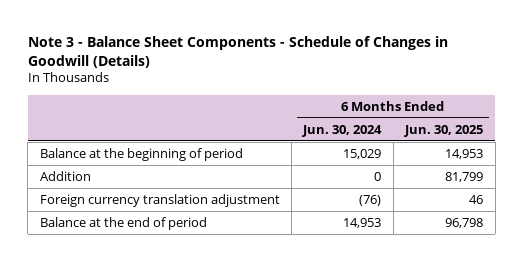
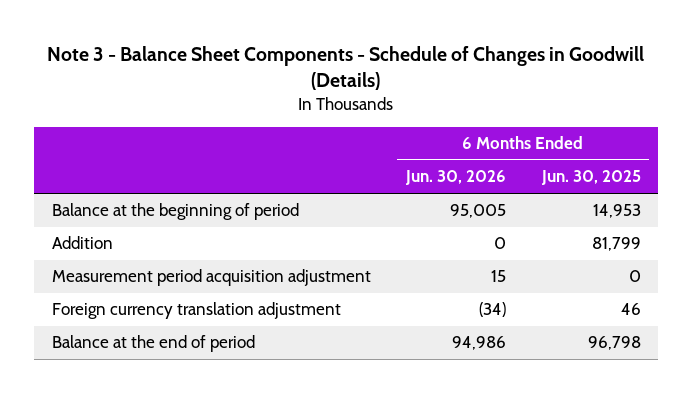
- | 6 Months Ended Jun. 30, 2024 | 6 Months Ended Jun. 30, 2025
+ | 6 Months Ended Jun. 30, 2026 | 6 Months Ended Jun. 30, 2025
+ Measurement period acquisition adjustment | 15 | 0

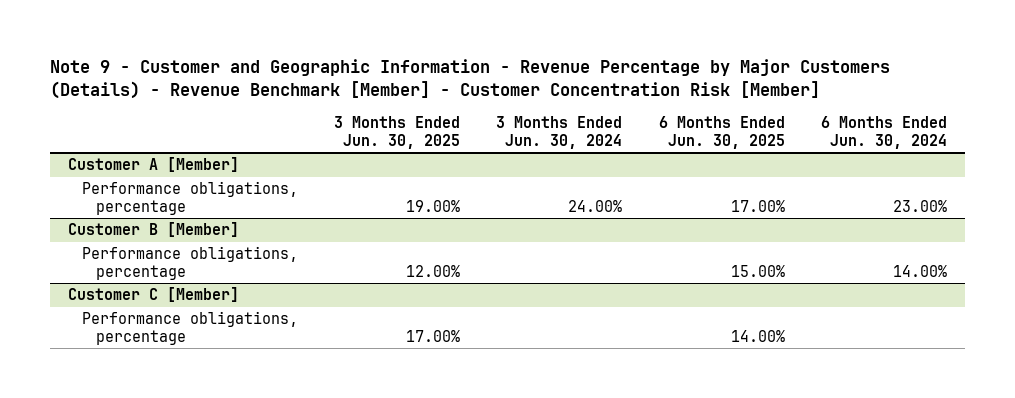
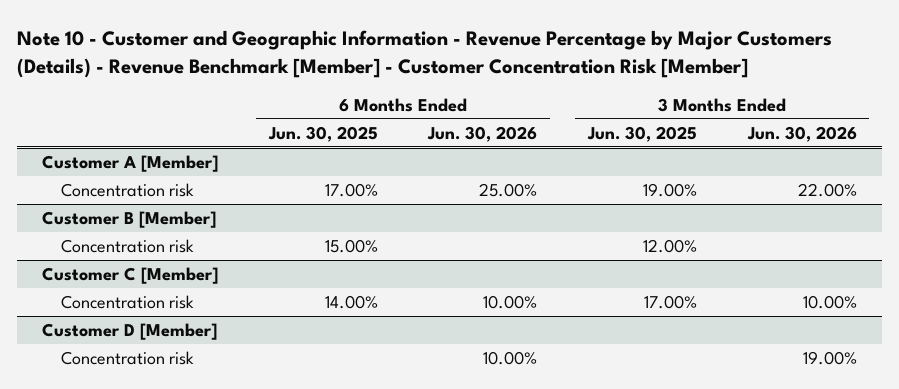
- Note 9 - Customer and Geographic Information - Revenue Percentage by Major Customers (Details) - Revenue Benchmark [Member] - Customer Concentration Risk [Member]
+ Note 10 - Customer and Geographic Information - Revenue Percentage by Major Customers (Details) - Revenue Benchmark [Member] - Customer Concentration Risk [Member]
- | 3 Months Ended Jun. 30, 2025 | 3 Months Ended Jun. 30, 2024 | 6 Months Ended Jun. 30, 2025 | 6 Months Ended Jun. 30, 2024
+ | 6 Months Ended Jun. 30, 2025 | 6 Months Ended Jun. 30, 2026 | 3 Months Ended Jun. 30, 2025 | 3 Months Ended Jun. 30, 2026
@ Customer A [Member]
- Performance obligations, percentage | 19.00% | 24.00% | 17.00% | 23.00%
+ Concentration risk | 17.00% | 25.00% | 19.00% | 22.00%
@ Customer B [Member]
- Performance obligations, percentage | 12.00% | | 15.00% | 14.00%
+ Concentration risk | 15.00% | | 12.00% |
@ Customer C [Member]
- Performance obligations, percentage | 17.00% | | 14.00% |
+ Concentration risk | 14.00% | 10.00% | 17.00% | 10.00%
+ Customer D [Member]
+ Concentration risk | | 10.00% | | 19.00%

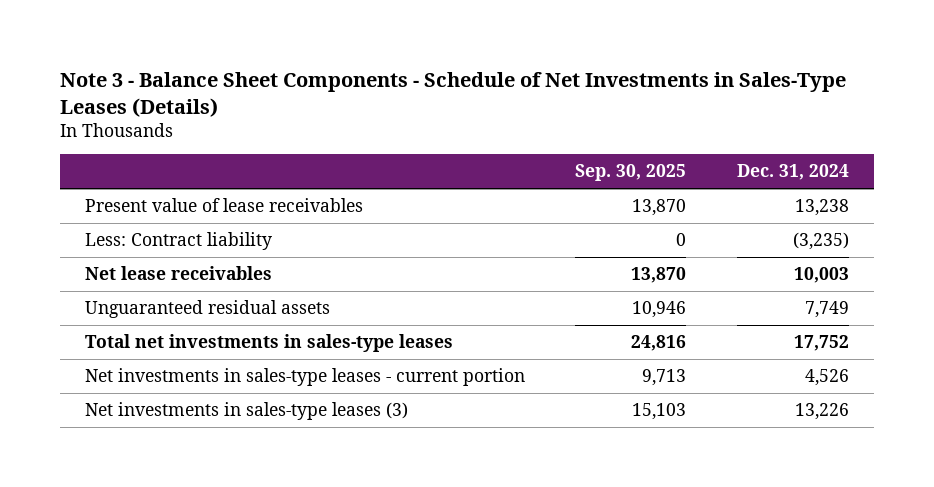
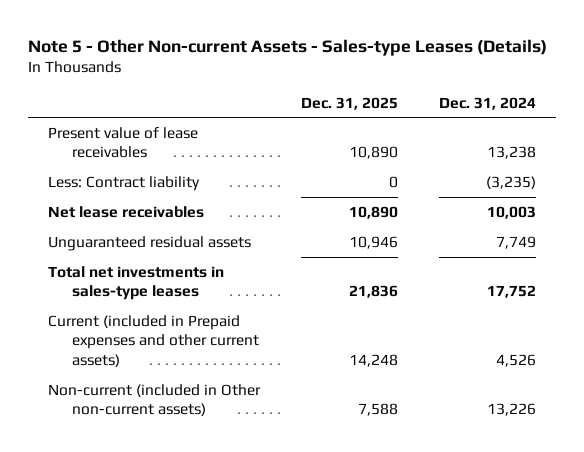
- Note 3 - Balance Sheet Components - Schedule of Net Investments in Sales-Type Leases (Details)
+ Note 5 - Other Non-current Assets - Sales-type Leases (Details)
- | Sep. 30, 2025 | Dec. 31, 2024
+ | Dec. 31, 2025 | Dec. 31, 2024
- Net investments in sales-type leases - current portion | 9,713 | 4,526
- Net investments in sales-type leases (3) | 15,103 | 13,226
+ Current (included in Prepaid expenses and other current assets) | 14,248 | 4,526
+ Non-current (included in Other non-current assets) | 7,588 | 13,226

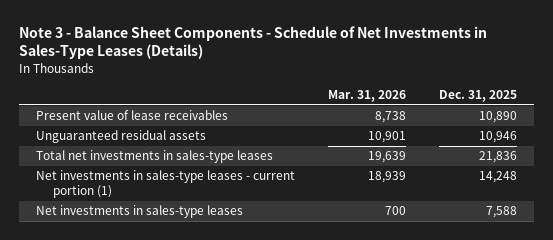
- Note 5 - Other Non-current Assets - Sales-type Leases (Details)
+ Note 3 - Balance Sheet Components - Schedule of Net Investments in Sales-Type Leases (Details)
- | Dec. 31, 2025 | Dec. 31, 2024
+ | Mar. 31, 2026 | Dec. 31, 2025
- Less: Contract liability | 0 | (3,235)
- Net lease receivables | 10,890 | 10,003
- Current (included in Prepaid expenses and other current assets) | 14,248 | 4,526
- Non-current (included in Other non-current assets) | 7,588 | 13,226
+ Net investments in sales-type leases - current portion (1) | 18,939 | 14,248
+ Net investments in sales-type leases | 700 | 7,588

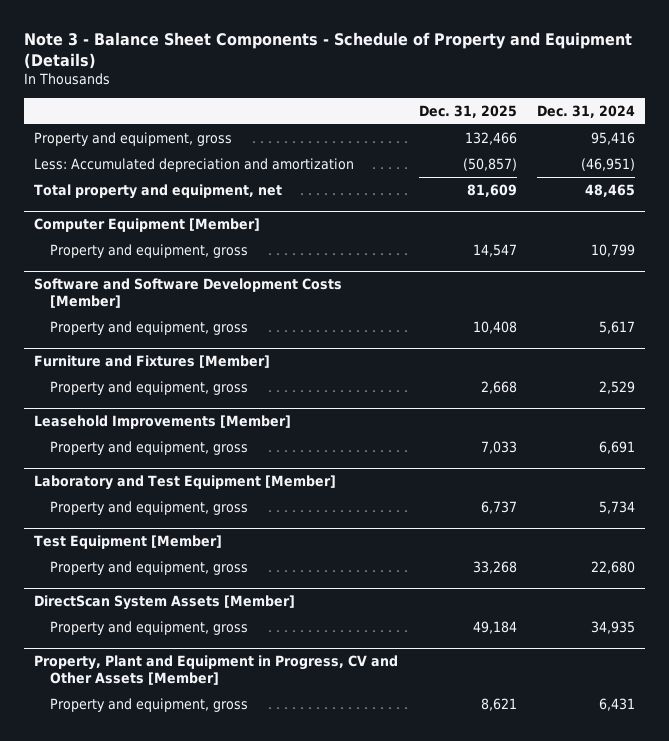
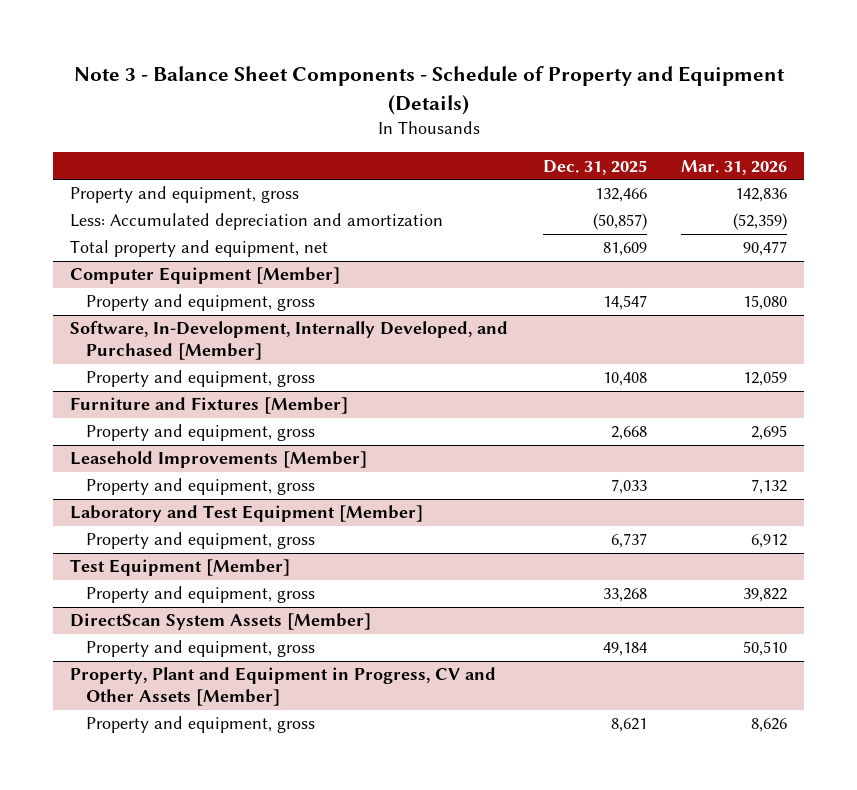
- | Dec. 31, 2025 | Dec. 31, 2024
+ | Dec. 31, 2025 | Mar. 31, 2026
- Software and Software Development Costs [Member]
+ Software, In-Development, Internally Developed, and Purchased [Member]

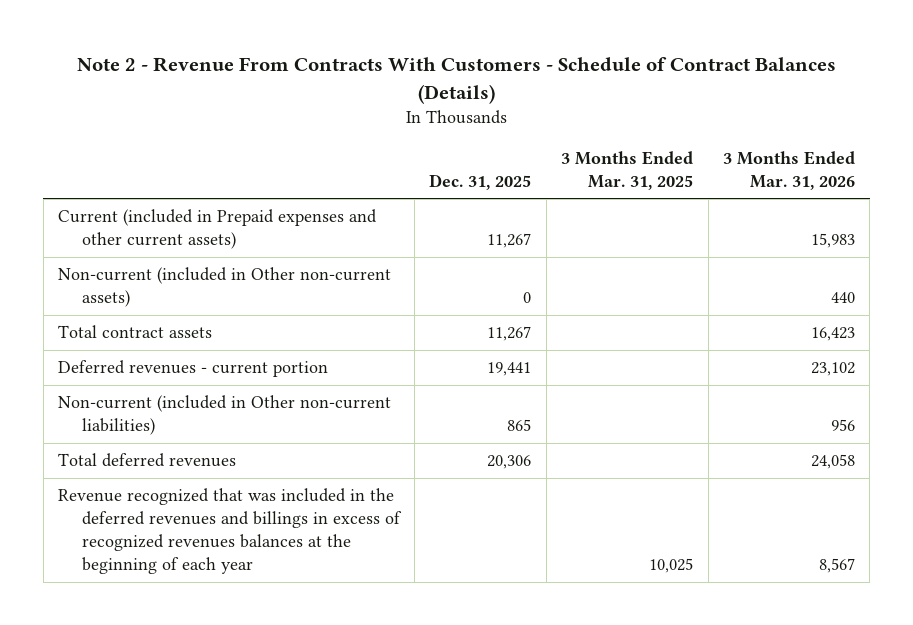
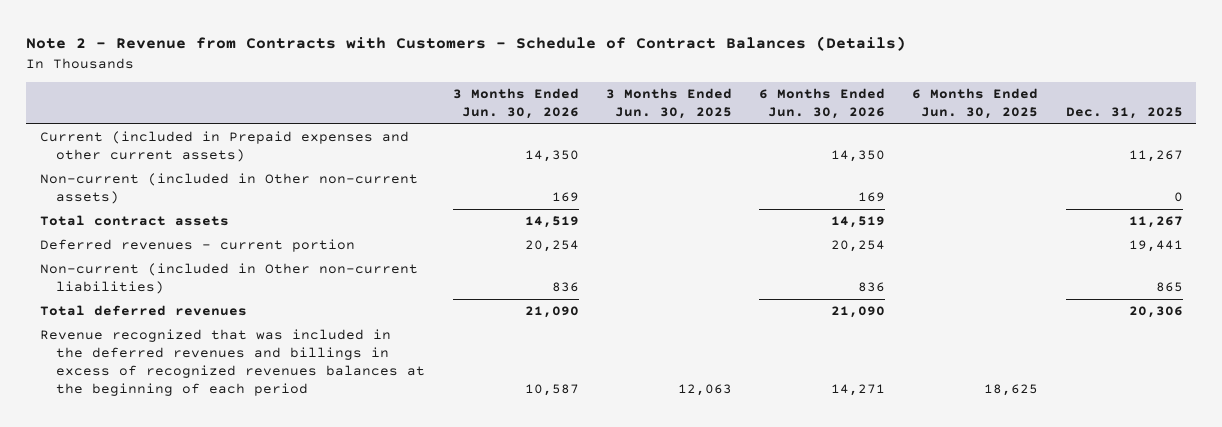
- Note 2 - Revenue From Contracts With Customers - Schedule of Contract Balances (Details)
+ Note 2 - Revenue from Contracts with Customers - Schedule of Contract Balances (Details)
- | Dec. 31, 2025 | 3 Months Ended Mar. 31, 2025 | 3 Months Ended Mar. 31, 2026
+ | 3 Months Ended Jun. 30, 2026 | 3 Months Ended Jun. 30, 2025 | 6 Months Ended Jun. 30, 2026 | 6 Months Ended Jun. 30, 2025 | Dec. 31, 2025
- Revenue recognized that was included in the deferred revenues and billings in excess of recognized revenues balances at the beginning of each year | | 10,025 | 8,567
+ Revenue recognized that was included in the deferred revenues and billings in excess of recognized revenues balances at the beginning of each period | 10,587 | 12,063 | 14,271 | 18,625 |

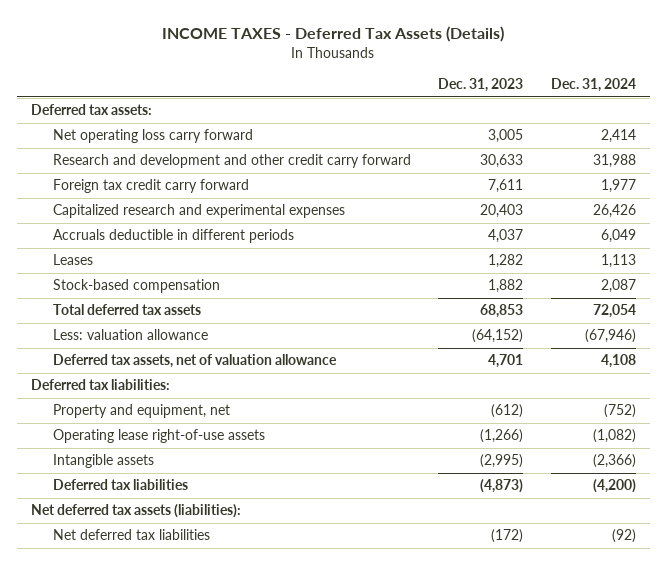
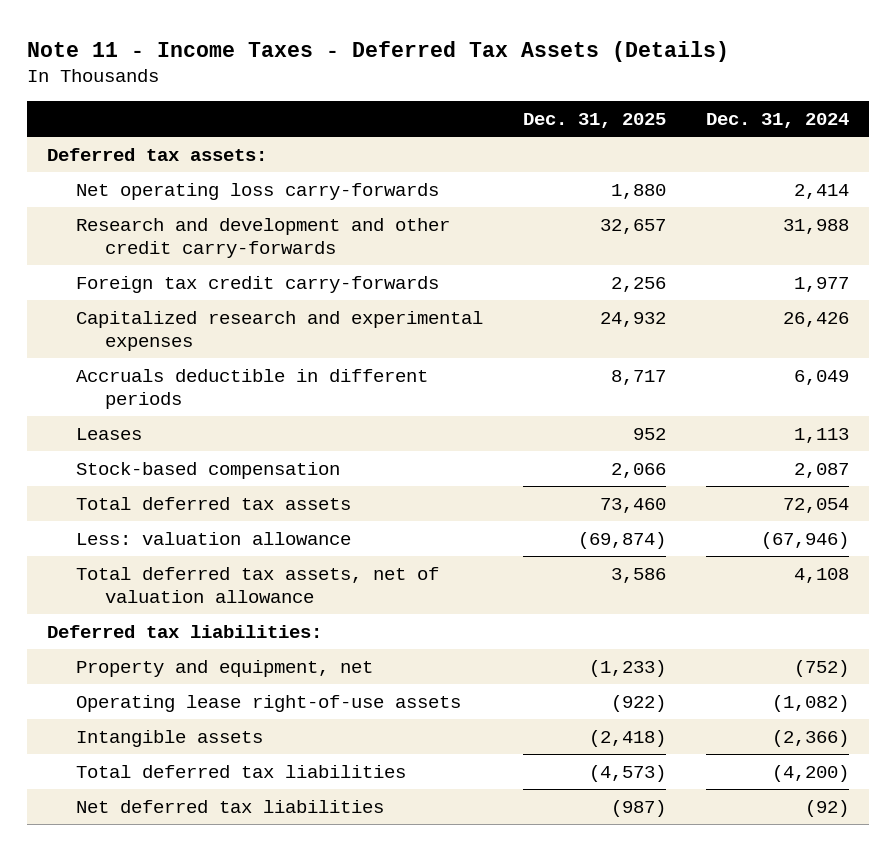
- INCOME TAXES - Deferred Tax Assets (Details)
+ Note 11 - Income Taxes - Deferred Tax Assets (Details)
- | Dec. 31, 2023 | Dec. 31, 2024
+ | Dec. 31, 2025 | Dec. 31, 2024
- Net operating loss carry forward | 3,005 | 2,414
- Research and development and other credit carry forward | 30,633 | 31,988
- Foreign tax credit carry forward | 7,611 | 1,977
+ Net operating loss carry-forwards | 1,880 | 2,414
+ Research and development and other credit carry-forwards | 32,657 | 31,988
+ Foreign tax credit carry-forwards | 2,256 | 1,977
- Deferred tax assets, net of valuation allowance | 4,701 | 4,108
+ Total deferred tax assets, net of valuation allowance | 3,586 | 4,108
- Deferred tax liabilities | (4,873) | (4,200)
- Net deferred tax assets (liabilities):
+ Total deferred tax liabilities | (4,573) | (4,200)

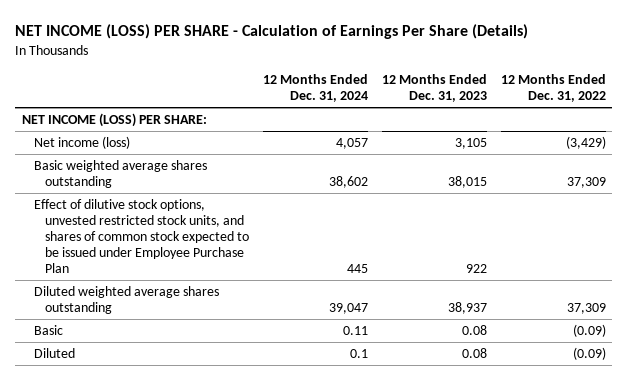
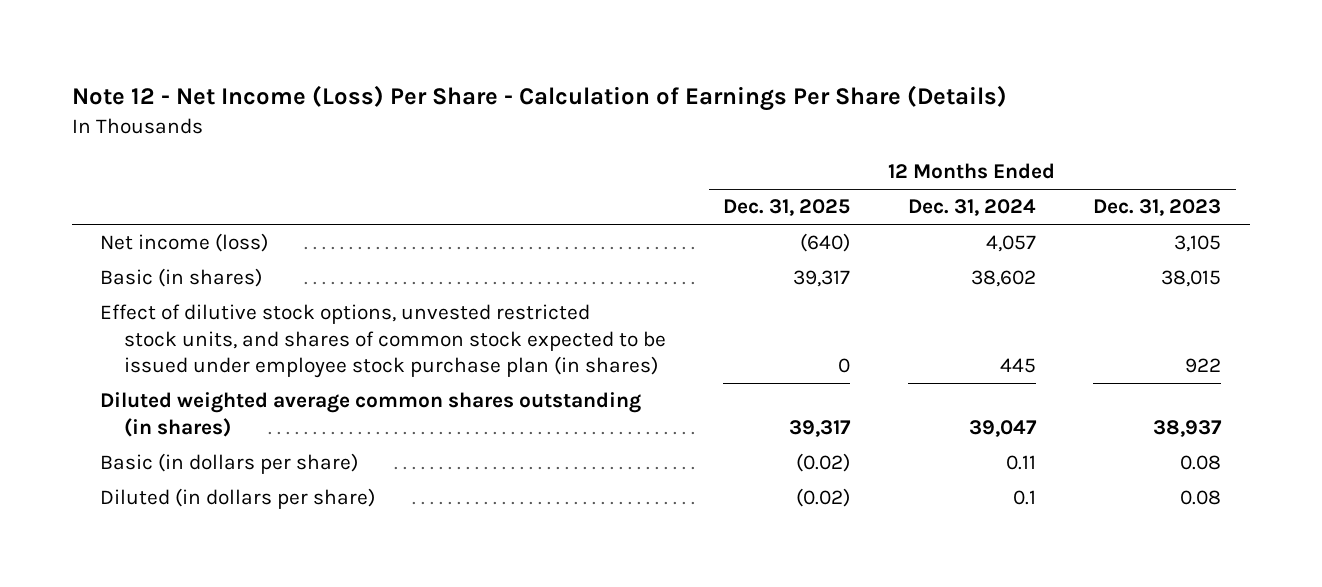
- NET INCOME (LOSS) PER SHARE - Calculation of Earnings Per Share (Details)
+ Note 12 - Net Income (Loss) Per Share - Calculation of Earnings Per Share (Details)
- | 12 Months Ended Dec. 31, 2024 | 12 Months Ended Dec. 31, 2023 | 12 Months Ended Dec. 31, 2022
+ | 12 Months Ended Dec. 31, 2025 | 12 Months Ended Dec. 31, 2024 | 12 Months Ended Dec. 31, 2023
- NET INCOME (LOSS) PER SHARE:
- Basic weighted average shares outstanding | 38,602 | 38,015 | 37,309
- Effect of dilutive stock options, unvested restricted stock units, and shares of common stock expected to be issued under Employee Purchase Plan | 445 | 922 |
- Diluted weighted average shares outstanding | 39,047 | 38,937 | 37,309
- Basic | 0.11 | 0.08 | (0.09)
- Diluted | 0.1 | 0.08 | (0.09)
+ Basic (in shares) | 39,317 | 38,602 | 38,015
+ Effect of dilutive stock options, unvested restricted stock units, and shares of common stock expected to be issued under employee stock purchase plan (in shares) | 0 | 445 | 922
+ Diluted weighted average common shares outstanding (in shares) | 39,317 | 39,047 | 38,937
+ Basic (in dollars per share) | (0.02) | 0.11 | 0.08
+ Diluted (in dollars per share) | (0.02) | 0.1 | 0.08

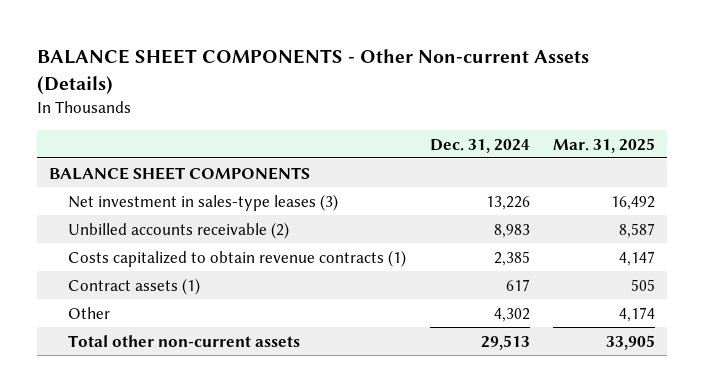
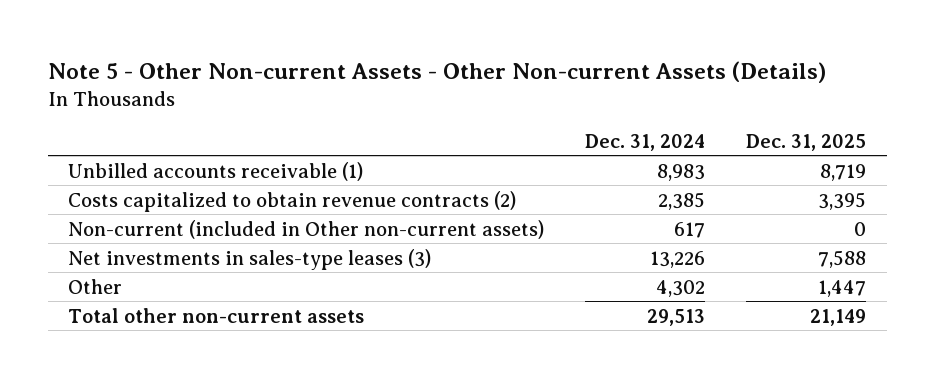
- BALANCE SHEET COMPONENTS - Other Non-current Assets (Details)
+ Note 5 - Other Non-current Assets - Other Non-current Assets (Details)
- | Dec. 31, 2024 | Mar. 31, 2025
+ | Dec. 31, 2024 | Dec. 31, 2025
- BALANCE SHEET COMPONENTS
- Net investment in sales-type leases (3) | 13,226 | 16,492
- Unbilled accounts receivable (2) | 8,983 | 8,587
- Costs capitalized to obtain revenue contracts (1) | 2,385 | 4,147
- Contract assets (1) | 617 | 505
+ Unbilled accounts receivable (1) | 8,983 | 8,719
+ Costs capitalized to obtain revenue contracts (2) | 2,385 | 3,395
+ Non-current (included in Other non-current assets) | 617 | 0
+ Net investments in sales-type leases (3) | 13,226 | 7,588

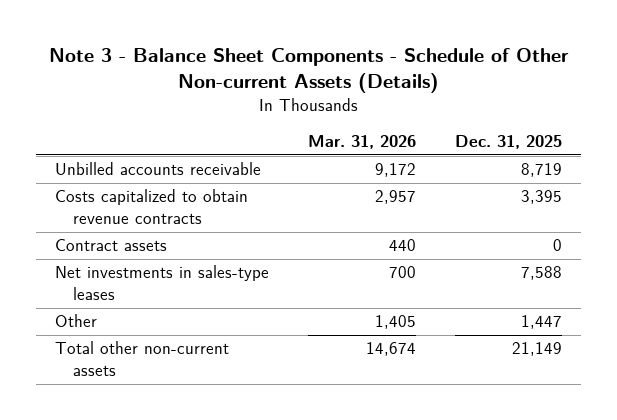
- Note 5 - Other Non-current Assets - Other Non-current Assets (Details)
+ Note 3 - Balance Sheet Components - Schedule of Other Non-current Assets (Details)
- | Dec. 31, 2024 | Dec. 31, 2025
+ | Mar. 31, 2026 | Dec. 31, 2025
- Unbilled accounts receivable (1) | 8,983 | 8,719
- Costs capitalized to obtain revenue contracts (2) | 2,385 | 3,395
- Non-current (included in Other non-current assets) | 617 | 0
- Net investments in sales-type leases (3) | 13,226 | 7,588
+ Unbilled accounts receivable | 9,172 | 8,719
+ Costs capitalized to obtain revenue contracts | 2,957 | 3,395
+ Contract assets | 440 | 0
+ Net investments in sales-type leases | 700 | 7,588

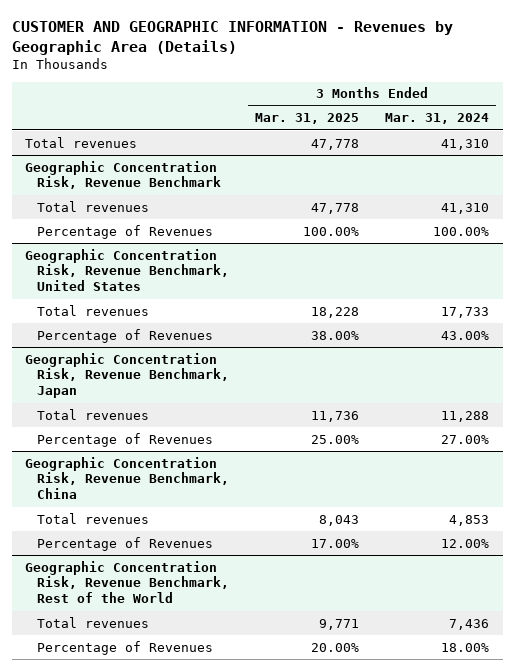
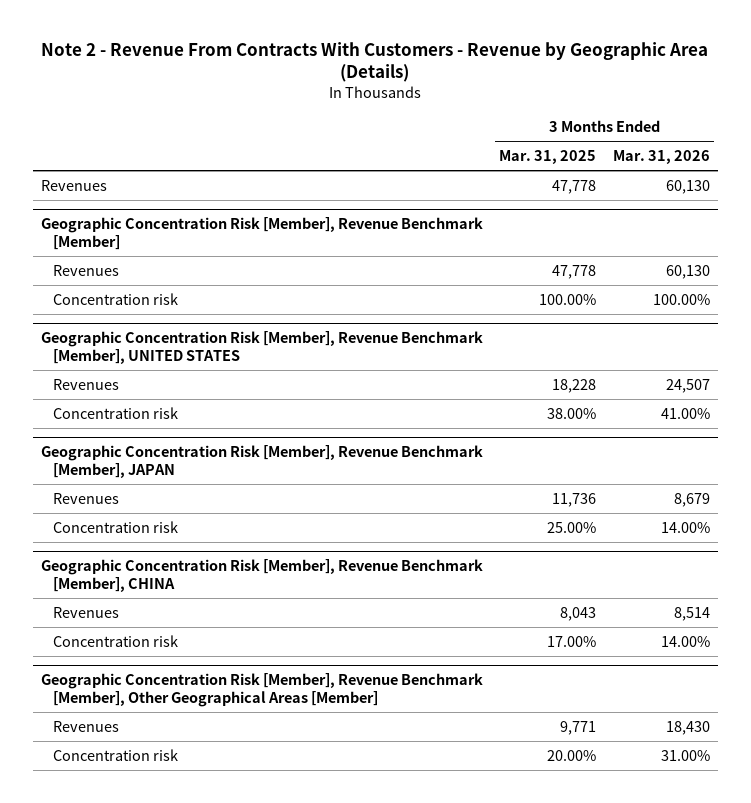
- CUSTOMER AND GEOGRAPHIC INFORMATION - Revenues by Geographic Area (Details)
+ Note 2 - Revenue From Contracts With Customers - Revenue by Geographic Area (Details)
- | 3 Months Ended Mar. 31, 2025 | 3 Months Ended Mar. 31, 2024
+ | 3 Months Ended Mar. 31, 2025 | 3 Months Ended Mar. 31, 2026
- Total revenues | 47,778 | 41,310
- Geographic Concentration Risk, Revenue Benchmark
- Total revenues | 47,778 | 41,310
- Percentage of Revenues | 100.00% | 100.00%
- Geographic Concentration Risk, Revenue Benchmark, United States
- Total revenues | 18,228 | 17,733
- Percentage of Revenues | 38.00% | 43.00%
- Geographic Concentration Risk, Revenue Benchmark, Japan
- Total revenues | 11,736 | 11,288
- Percentage of Revenues | 25.00% | 27.00%
- Geographic Concentration Risk, Revenue Benchmark, China
- Total revenues | 8,043 | 4,853
- Percentage of Revenues | 17.00% | 12.00%
- Geographic Concentration Risk, Revenue Benchmark, Rest of the World
- Total revenues | 9,771 | 7,436
- Percentage of Revenues | 20.00% | 18.00%
+ Revenues | 47,778 | 60,130
+ Geographic Concentration Risk [Member], Revenue Benchmark [Member]
+ Revenues | 47,778 | 60,130
+ Concentration risk | 100.00% | 100.00%
+ Geographic Concentration Risk [Member], Revenue Benchmark [Member], UNITED STATES
+ Revenues | 18,228 | 24,507
+ Concentration risk | 38.00% | 41.00%
+ Geographic Concentration Risk [Member], Revenue Benchmark [Member], JAPAN
+ Revenues | 11,736 | 8,679
+ Concentration risk | 25.00% | 14.00%
+ Geographic Concentration Risk [Member], Revenue Benchmark [Member], CHINA
+ Revenues | 8,043 | 8,514
+ Concentration risk | 17.00% | 14.00%
+ Geographic Concentration Risk [Member], Revenue Benchmark [Member], Other Geographical Areas [Member]
+ Revenues | 9,771 | 18,430
+ Concentration risk | 20.00% | 31.00%

